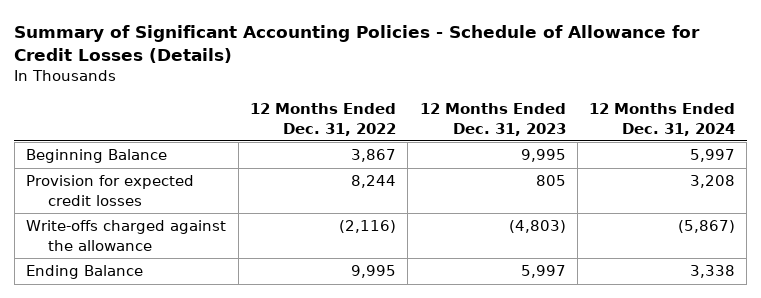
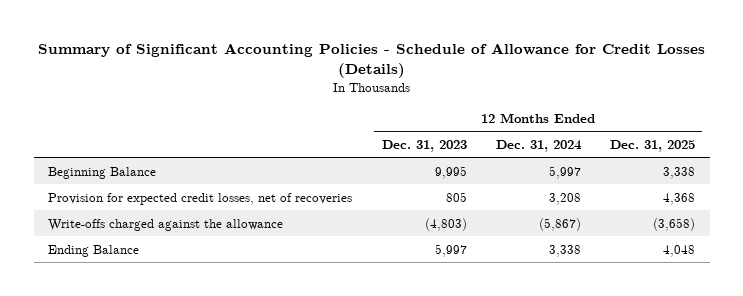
- | 12 Months Ended Dec. 31, 2022 | 12 Months Ended Dec. 31, 2023 | 12 Months Ended Dec. 31, 2024
+ | 12 Months Ended Dec. 31, 2023 | 12 Months Ended Dec. 31, 2024 | 12 Months Ended Dec. 31, 2025
- Provision for expected credit losses | 8,244 | 805 | 3,208
+ Provision for expected credit losses, net of recoveries | 805 | 3,208 | 4,368

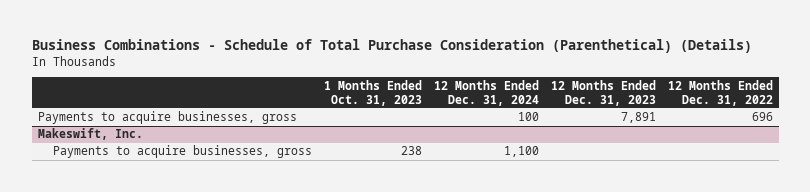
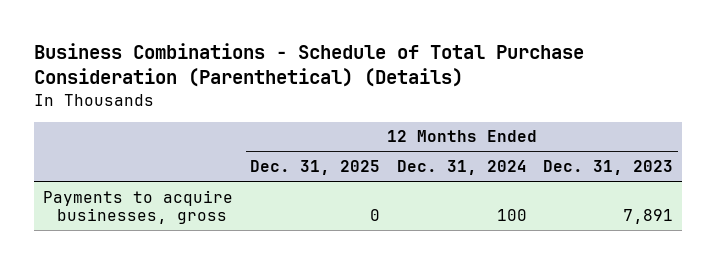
- | 1 Months Ended Oct. 31, 2023 | 12 Months Ended Dec. 31, 2024 | 12 Months Ended Dec. 31, 2023 | 12 Months Ended Dec. 31, 2022
+ | 12 Months Ended Dec. 31, 2025 | 12 Months Ended Dec. 31, 2024 | 12 Months Ended Dec. 31, 2023
- Makeswift, Inc.
- Payments to acquire businesses, gross | 238 | 1,100 | |

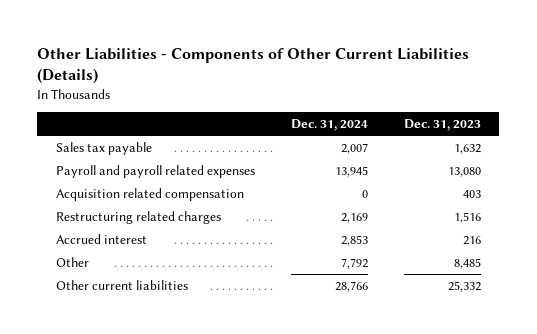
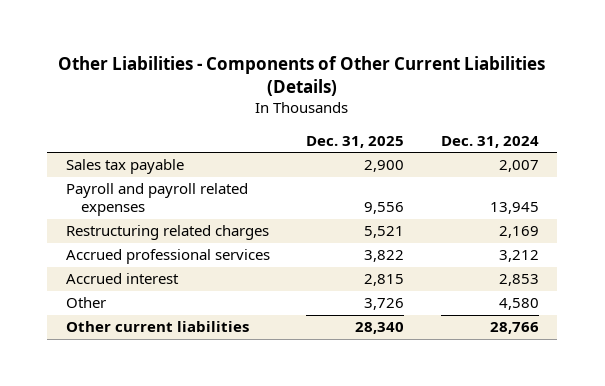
- | Dec. 31, 2024 | Dec. 31, 2023
+ | Dec. 31, 2025 | Dec. 31, 2024
- Acquisition related compensation | 0 | 403
+ Accrued professional services | 3,822 | 3,212
- Other | 7,792 | 8,485
+ Other | 3,726 | 4,580

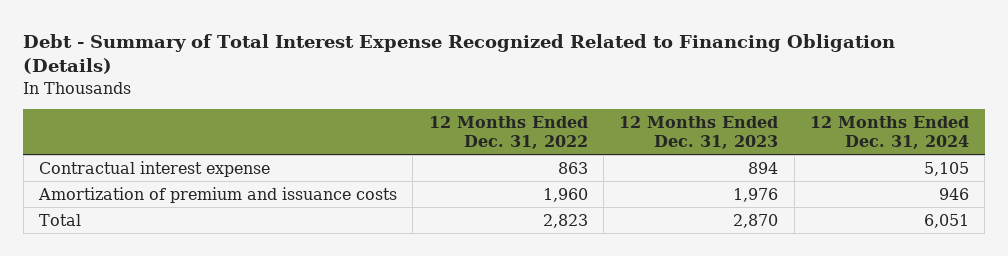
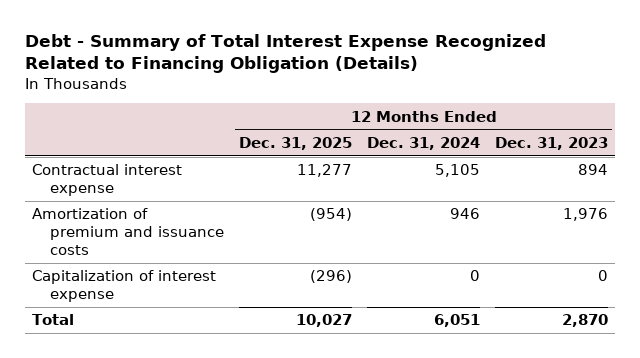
- | 12 Months Ended Dec. 31, 2022 | 12 Months Ended Dec. 31, 2023 | 12 Months Ended Dec. 31, 2024
+ | 12 Months Ended Dec. 31, 2025 | 12 Months Ended Dec. 31, 2024 | 12 Months Ended Dec. 31, 2023
+ Capitalization of interest expense | (296) | 0 | 0

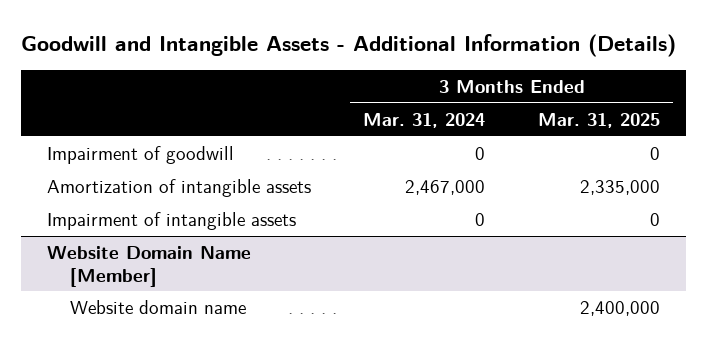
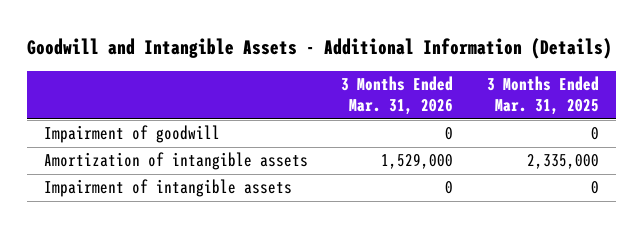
- | 3 Months Ended Mar. 31, 2024 | 3 Months Ended Mar. 31, 2025
+ | 3 Months Ended Mar. 31, 2026 | 3 Months Ended Mar. 31, 2025
- Website Domain Name [Member]
- Website domain name | | 2,400,000

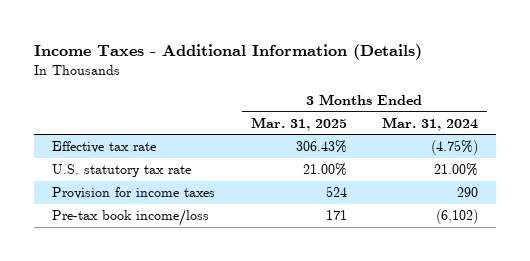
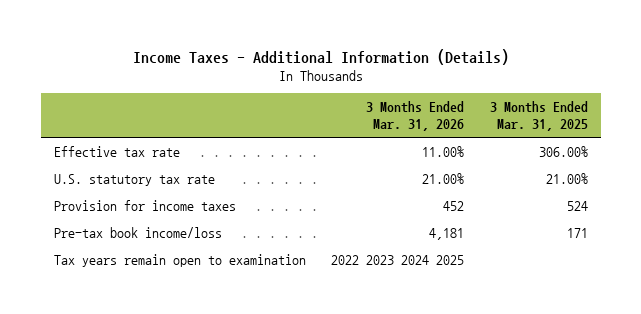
- | 3 Months Ended Mar. 31, 2025 | 3 Months Ended Mar. 31, 2024
+ | 3 Months Ended Mar. 31, 2026 | 3 Months Ended Mar. 31, 2025
- Effective tax rate | 306.43% | (4.75%)
+ Effective tax rate | 11.00% | 306.00%
+ Tax years remain open to examination | 2022 2023 2024 2025 |

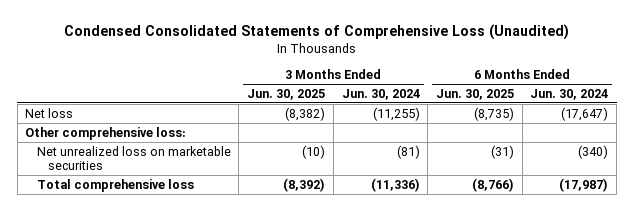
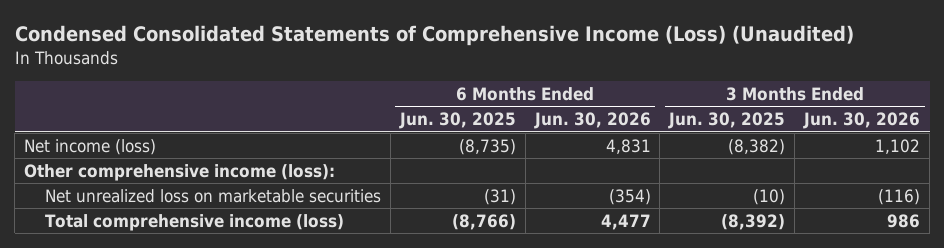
- Condensed Consolidated Statements of Comprehensive Loss (Unaudited)
+ Condensed Consolidated Statements of Comprehensive Income (Loss) (Unaudited)
- | 3 Months Ended Jun. 30, 2025 | 3 Months Ended Jun. 30, 2024 | 6 Months Ended Jun. 30, 2025 | 6 Months Ended Jun. 30, 2024
+ | 6 Months Ended Jun. 30, 2025 | 6 Months Ended Jun. 30, 2026 | 3 Months Ended Jun. 30, 2025 | 3 Months Ended Jun. 30, 2026
- Net loss | (8,382) | (11,255) | (8,735) | (17,647)
- Other comprehensive loss:
+ Net income (loss) | (8,735) | 4,831 | (8,382) | 1,102
+ Other comprehensive income (loss):
- Total comprehensive loss | (8,392) | (11,336) | (8,766) | (17,987)
+ Total comprehensive income (loss) | (8,766) | 4,477 | (8,392) | 986

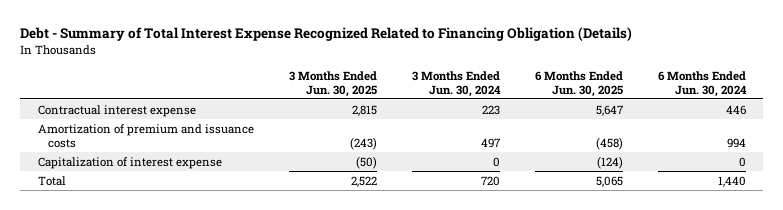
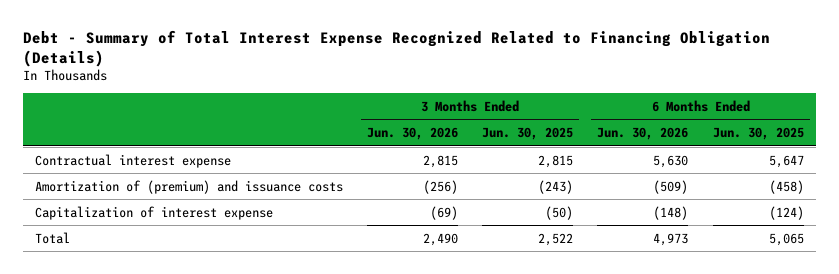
- | 3 Months Ended Jun. 30, 2025 | 3 Months Ended Jun. 30, 2024 | 6 Months Ended Jun. 30, 2025 | 6 Months Ended Jun. 30, 2024
+ | 3 Months Ended Jun. 30, 2026 | 3 Months Ended Jun. 30, 2025 | 6 Months Ended Jun. 30, 2026 | 6 Months Ended Jun. 30, 2025
- Amortization of premium and issuance costs | (243) | 497 | (458) | 994
+ Amortization of (premium) and issuance costs | (256) | (243) | (509) | (458)

